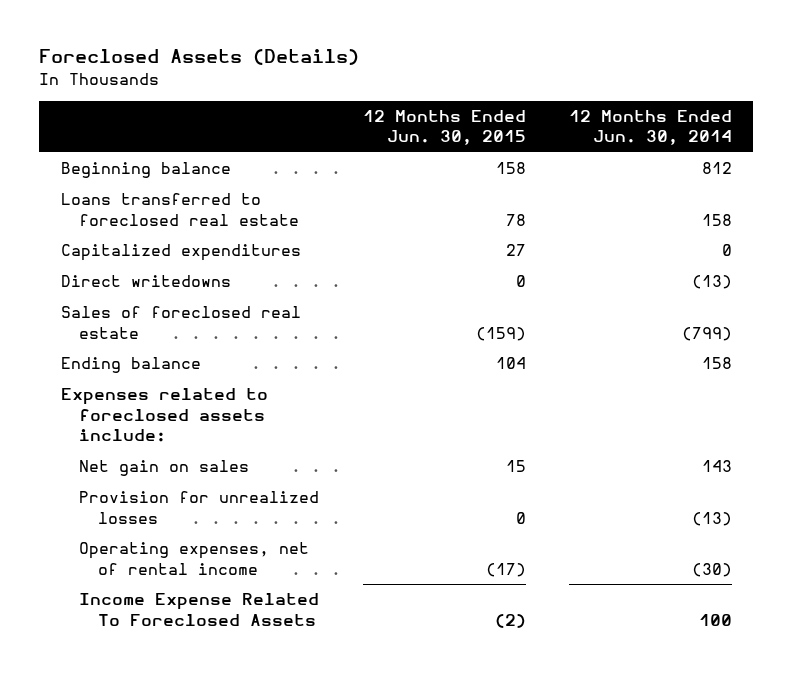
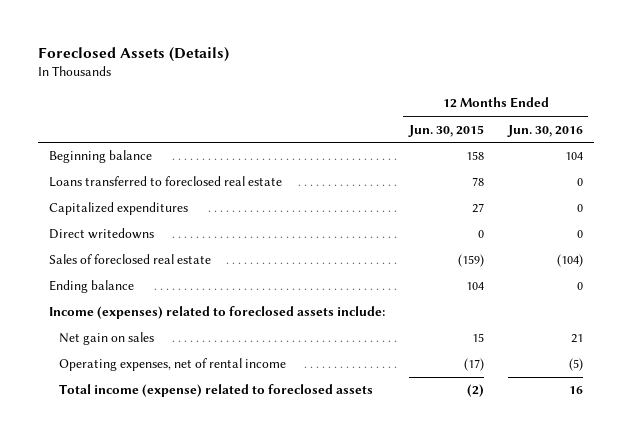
- | 12 Months Ended Jun. 30, 2015 | 12 Months Ended Jun. 30, 2014
+ | 12 Months Ended Jun. 30, 2015 | 12 Months Ended Jun. 30, 2016
- Expenses related to foreclosed assets include:
+ Income (expenses) related to foreclosed assets include:
- Provision for unrealized losses | 0 | (13)
- Income Expense Related To Foreclosed Assets | (2) | 100
+ Total income (expense) related to foreclosed assets | (2) | 16

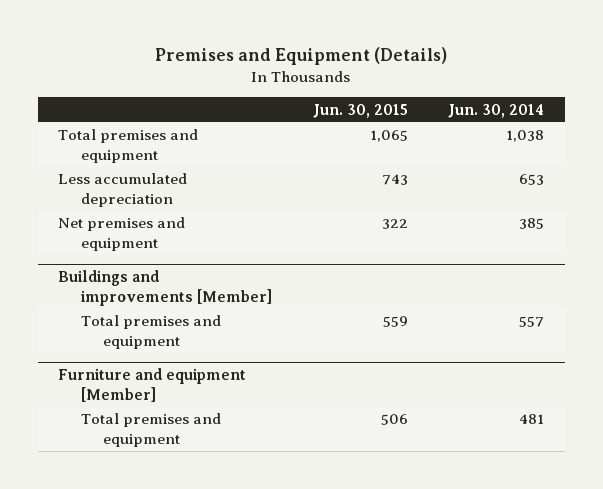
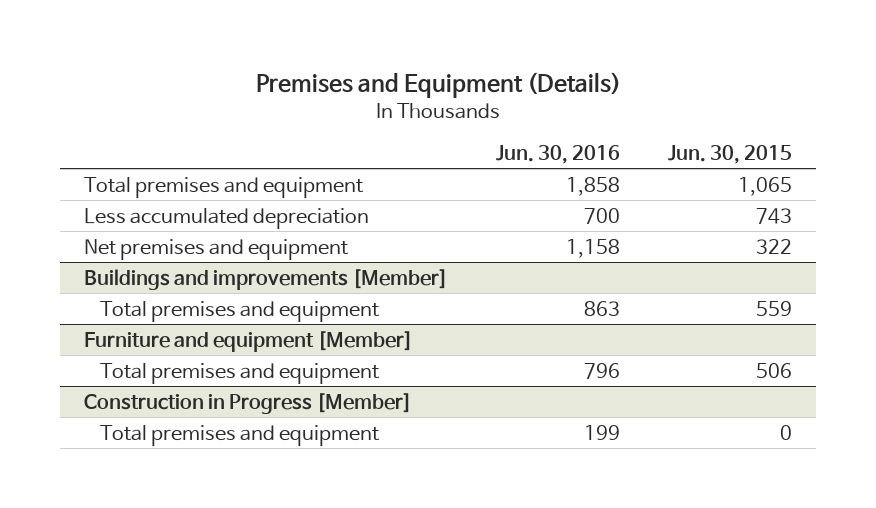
- | Jun. 30, 2015 | Jun. 30, 2014
+ | Jun. 30, 2016 | Jun. 30, 2015
+ Construction in Progress [Member]
+ Total premises and equipment | 199 | 0

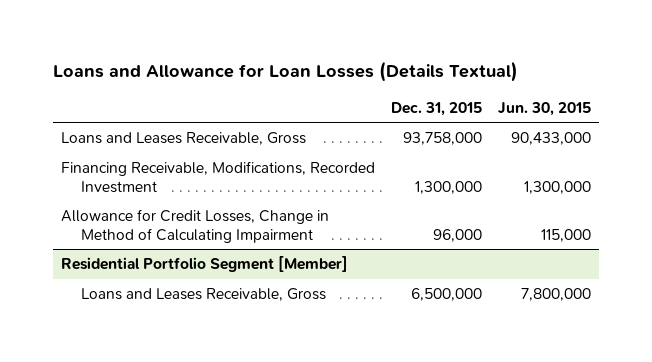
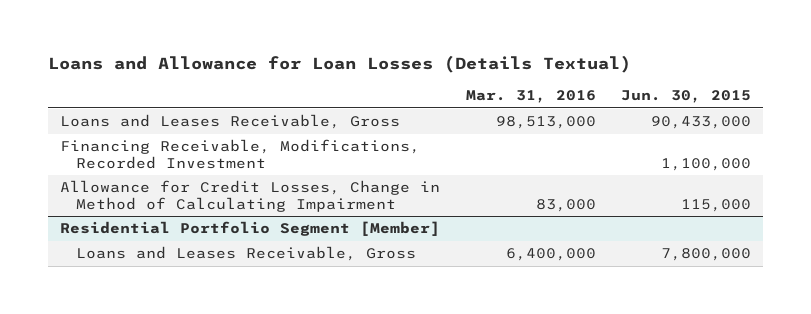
- | Dec. 31, 2015 | Jun. 30, 2015
+ | Mar. 31, 2016 | Jun. 30, 2015
- Financing Receivable, Modifications, Recorded Investment | 1,300,000 | 1,300,000
+ Financing Receivable, Modifications, Recorded Investment | | 1,100,000

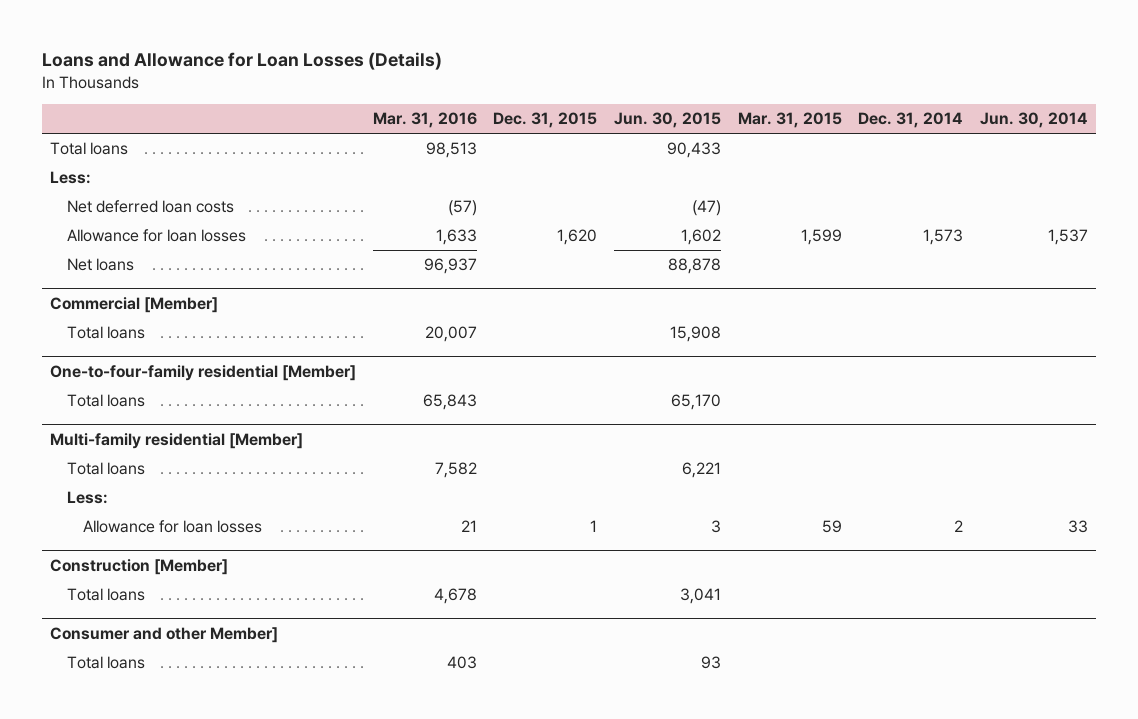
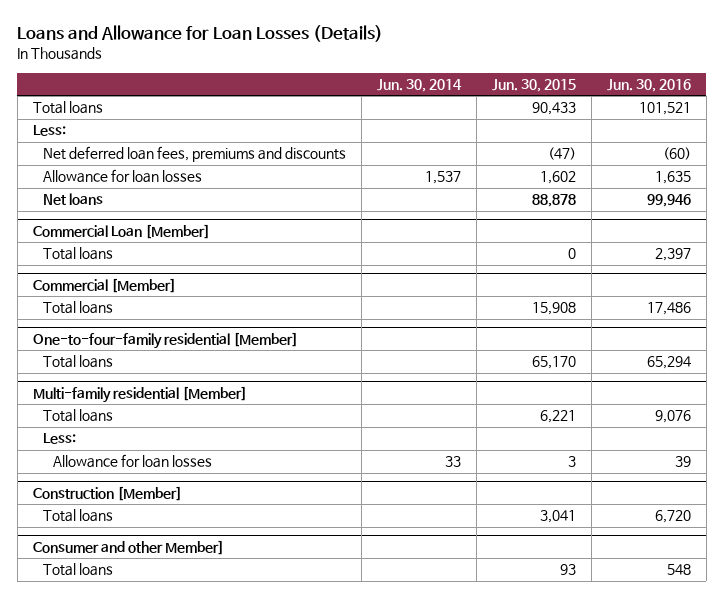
- | Mar. 31, 2016 | Dec. 31, 2015 | Jun. 30, 2015 | Mar. 31, 2015 | Dec. 31, 2014 | Jun. 30, 2014
+ | Jun. 30, 2014 | Jun. 30, 2015 | Jun. 30, 2016
- Net deferred loan costs | (57) | | (47) | | |
+ Net deferred loan fees, premiums and discounts | | (47) | (60)
+ Commercial Loan [Member]
+ Total loans | | 0 | 2,397

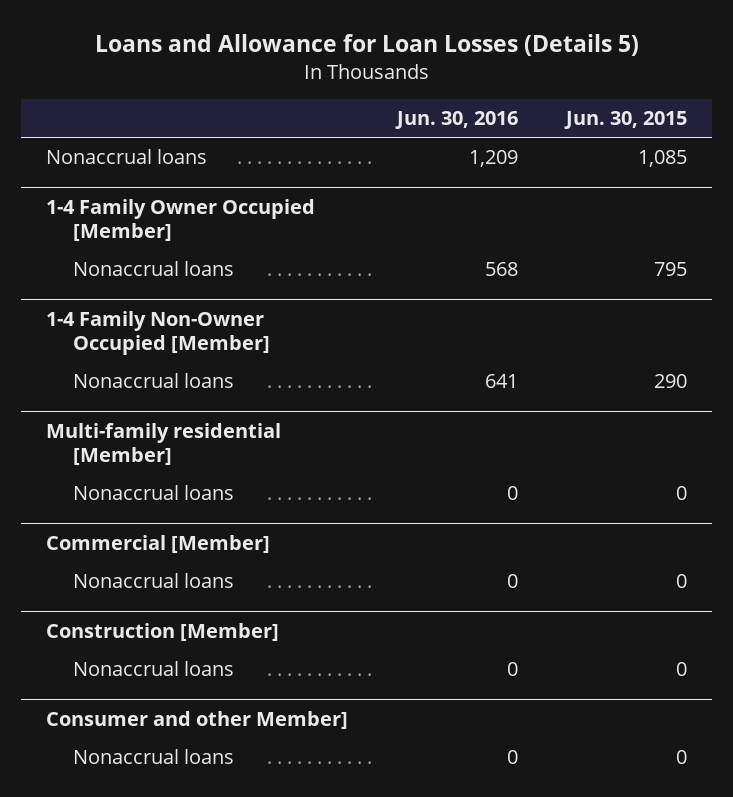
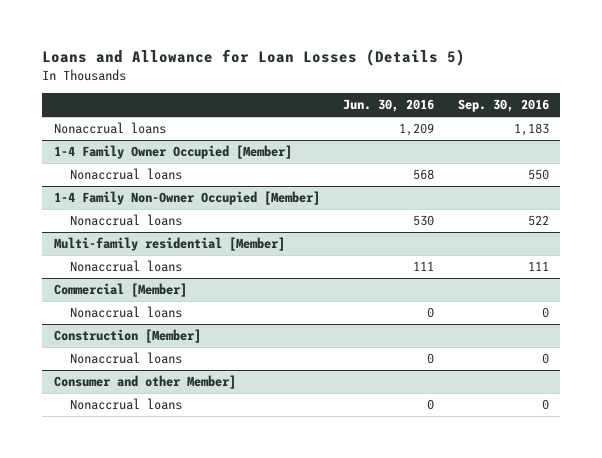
- | Jun. 30, 2016 | Jun. 30, 2015
+ | Jun. 30, 2016 | Sep. 30, 2016
@ 1-4 Family Non-Owner Occupied [Member]
- Nonaccrual loans | 641 | 290
+ Nonaccrual loans | 530 | 522
@ Multi-family residential [Member]
- Nonaccrual loans | 0 | 0
+ Nonaccrual loans | 111 | 111

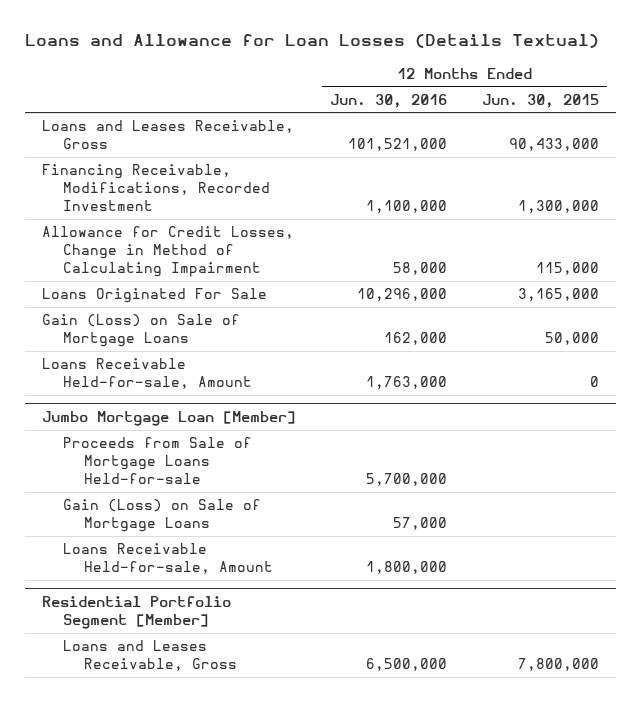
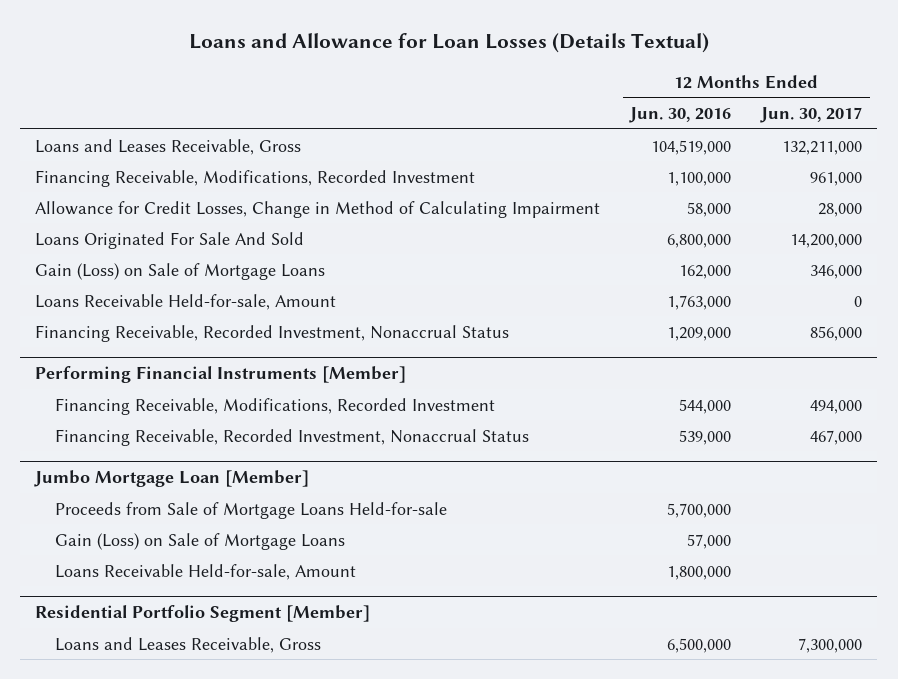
- | 12 Months Ended Jun. 30, 2016 | 12 Months Ended Jun. 30, 2015
+ | 12 Months Ended Jun. 30, 2016 | 12 Months Ended Jun. 30, 2017
- Loans and Leases Receivable, Gross | 101,521,000 | 90,433,000
+ Loans and Leases Receivable, Gross | 104,519,000 | 132,211,000
- Loans Originated For Sale | 10,296,000 | 3,165,000
+ Loans Originated For Sale And Sold | 6,800,000 | 14,200,000
+ Financing Receivable, Recorded Investment, Nonaccrual Status | 1,209,000 | 856,000
+ Performing Financial Instruments [Member]
+ Financing Receivable, Modifications, Recorded Investment | 544,000 | 494,000
+ Financing Receivable, Recorded Investment, Nonaccrual Status | 539,000 | 467,000

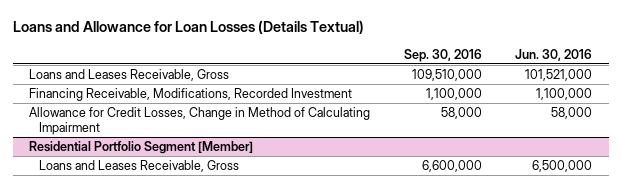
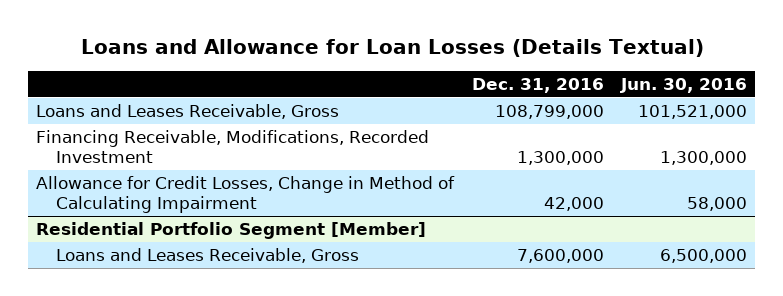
- | Sep. 30, 2016 | Jun. 30, 2016
+ | Dec. 31, 2016 | Jun. 30, 2016
- Financing Receivable, Modifications, Recorded Investment | 1,100,000 | 1,100,000
+ Financing Receivable, Modifications, Recorded Investment | 1,300,000 | 1,300,000

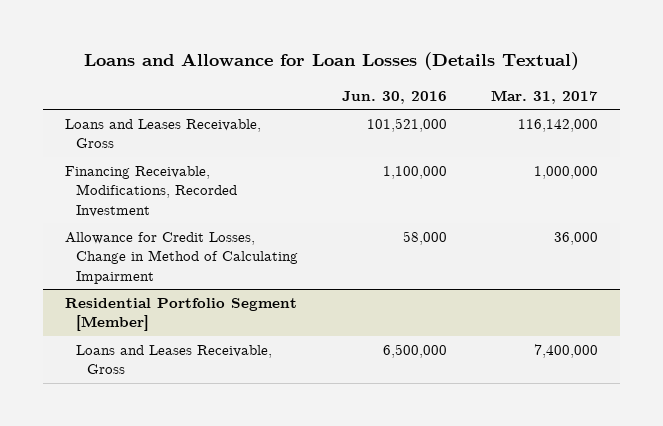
- | Dec. 31, 2016 | Jun. 30, 2016
+ | Jun. 30, 2016 | Mar. 31, 2017
- Financing Receivable, Modifications, Recorded Investment | 1,300,000 | 1,300,000
+ Financing Receivable, Modifications, Recorded Investment | 1,100,000 | 1,000,000

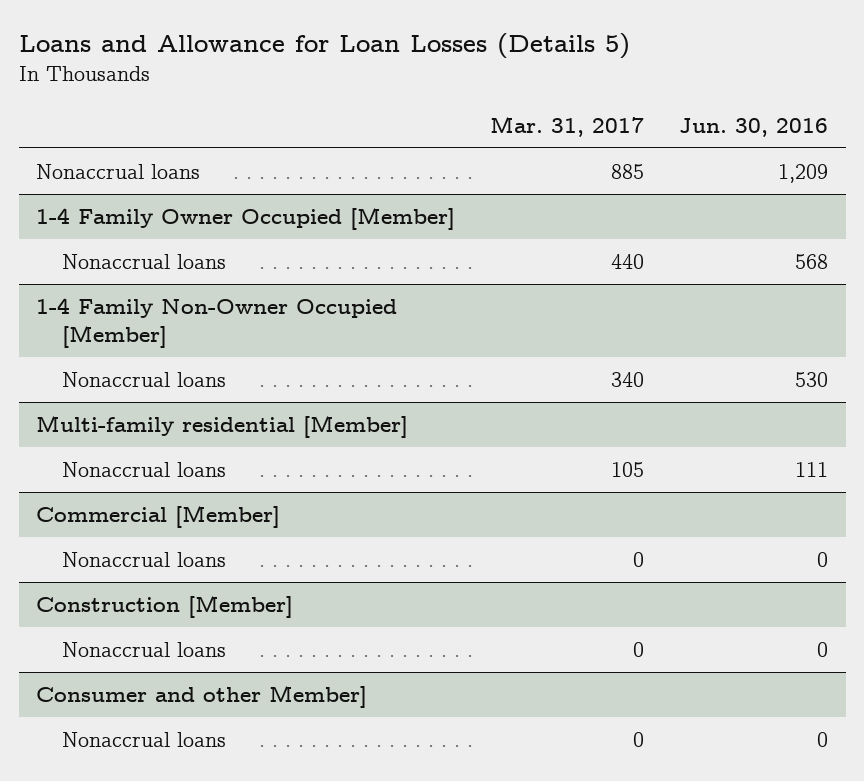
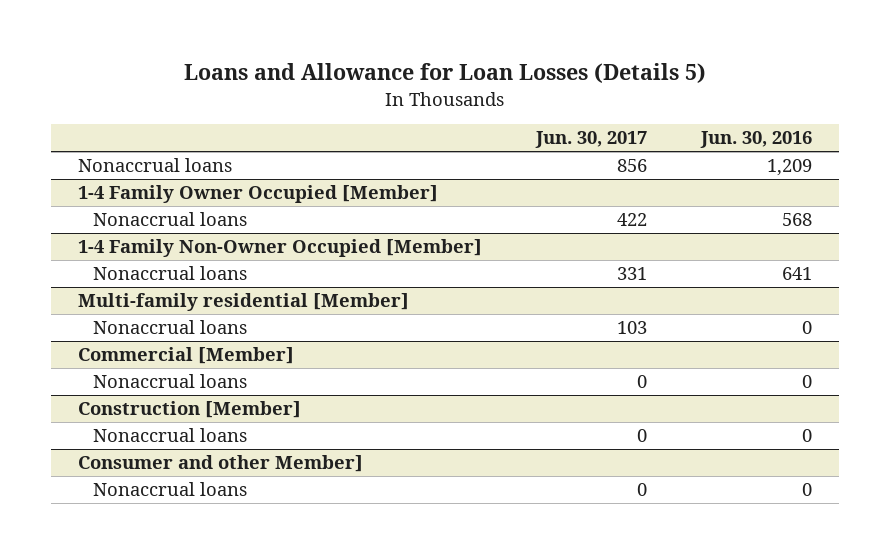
- | Mar. 31, 2017 | Jun. 30, 2016
+ | Jun. 30, 2017 | Jun. 30, 2016
@ 1-4 Family Non-Owner Occupied [Member]
- Nonaccrual loans | 340 | 530
+ Nonaccrual loans | 331 | 641
@ Multi-family residential [Member]
- Nonaccrual loans | 105 | 111
+ Nonaccrual loans | 103 | 0

